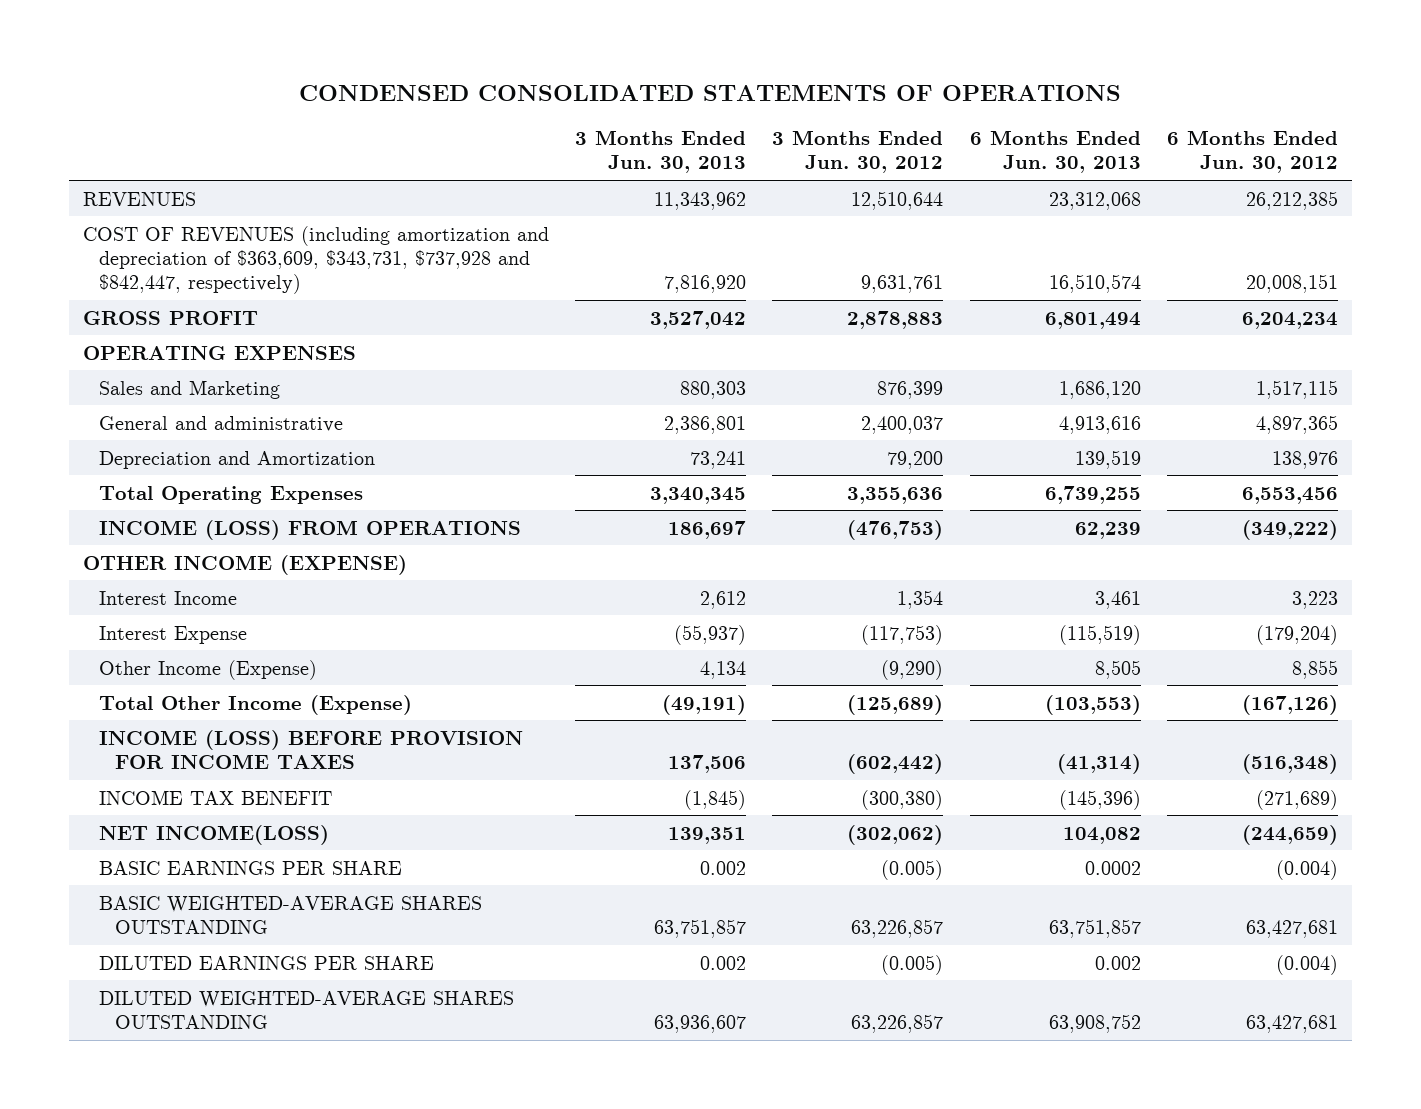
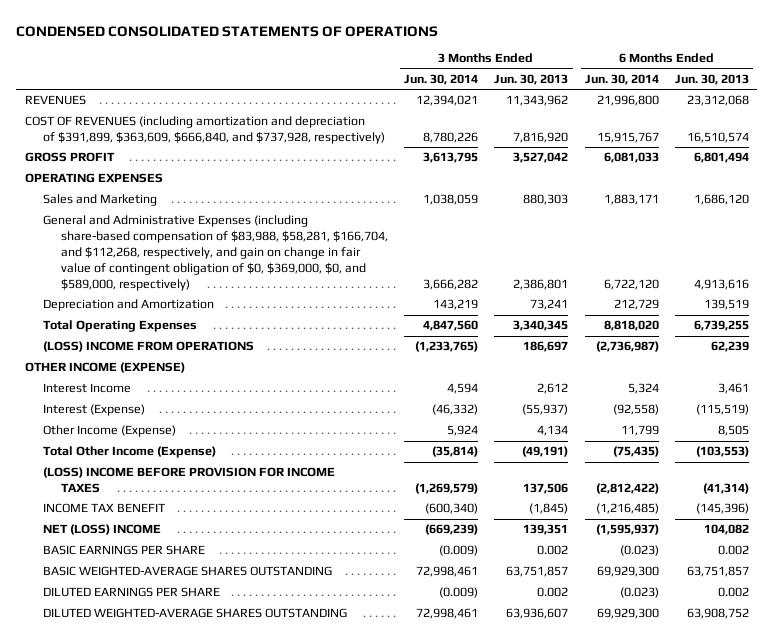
- | 3 Months Ended Jun. 30, 2013 | 3 Months Ended Jun. 30, 2012 | 6 Months Ended Jun. 30, 2013 | 6 Months Ended Jun. 30, 2012
+ | 3 Months Ended Jun. 30, 2014 | 3 Months Ended Jun. 30, 2013 | 6 Months Ended Jun. 30, 2014 | 6 Months Ended Jun. 30, 2013
- COST OF REVENUES (including amortization and depreciation of $363,609, $343,731, $737,928 and $842,447, respectively) | 7,816,920 | 9,631,761 | 16,510,574 | 20,008,151
+ COST OF REVENUES (including amortization and depreciation of $391,899, $363,609, $666,840, and $737,928, respectively) | 8,780,226 | 7,816,920 | 15,915,767 | 16,510,574
- General and administrative | 2,386,801 | 2,400,037 | 4,913,616 | 4,897,365
+ General and Administrative Expenses (including share-based compensation of $83,988, $58,281, $166,704, and $112,268, respectively, and gain on change in fair value of contingent obligation of $0, $369,000, $0, and $589,000, respectively) | 3,666,282 | 2,386,801 | 6,722,120 | 4,913,616
- INCOME (LOSS) FROM OPERATIONS | 186,697 | (476,753) | 62,239 | (349,222)
+ (LOSS) INCOME FROM OPERATIONS | (1,233,765) | 186,697 | (2,736,987) | 62,239
- Interest Expense | (55,937) | (117,753) | (115,519) | (179,204)
+ Interest (Expense) | (46,332) | (55,937) | (92,558) | (115,519)
- INCOME (LOSS) BEFORE PROVISION FOR INCOME TAXES | 137,506 | (602,442) | (41,314) | (516,348)
+ (LOSS) INCOME BEFORE PROVISION FOR INCOME TAXES | (1,269,579) | 137,506 | (2,812,422) | (41,314)
- NET INCOME(LOSS) | 139,351 | (302,062) | 104,082 | (244,659)
- BASIC EARNINGS PER SHARE | 0.002 | (0.005) | 0.0002 | (0.004)
+ NET (LOSS) INCOME | (669,239) | 139,351 | (1,595,937) | 104,082
+ BASIC EARNINGS PER SHARE | (0.009) | 0.002 | (0.023) | 0.002

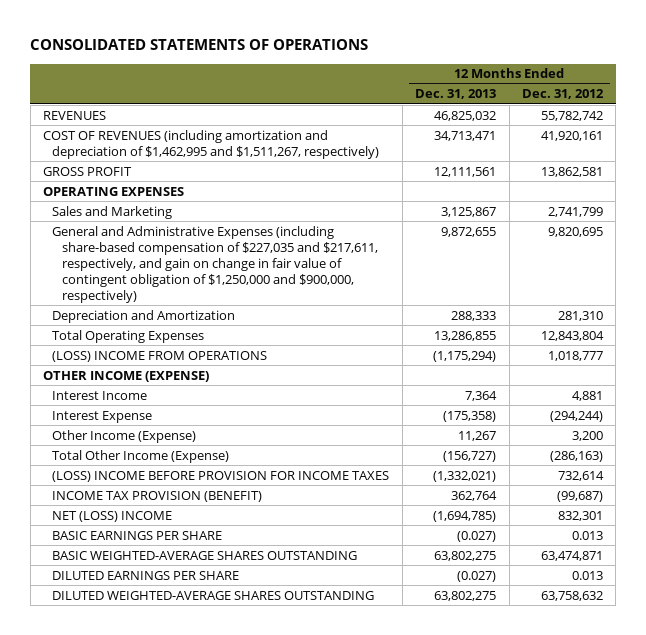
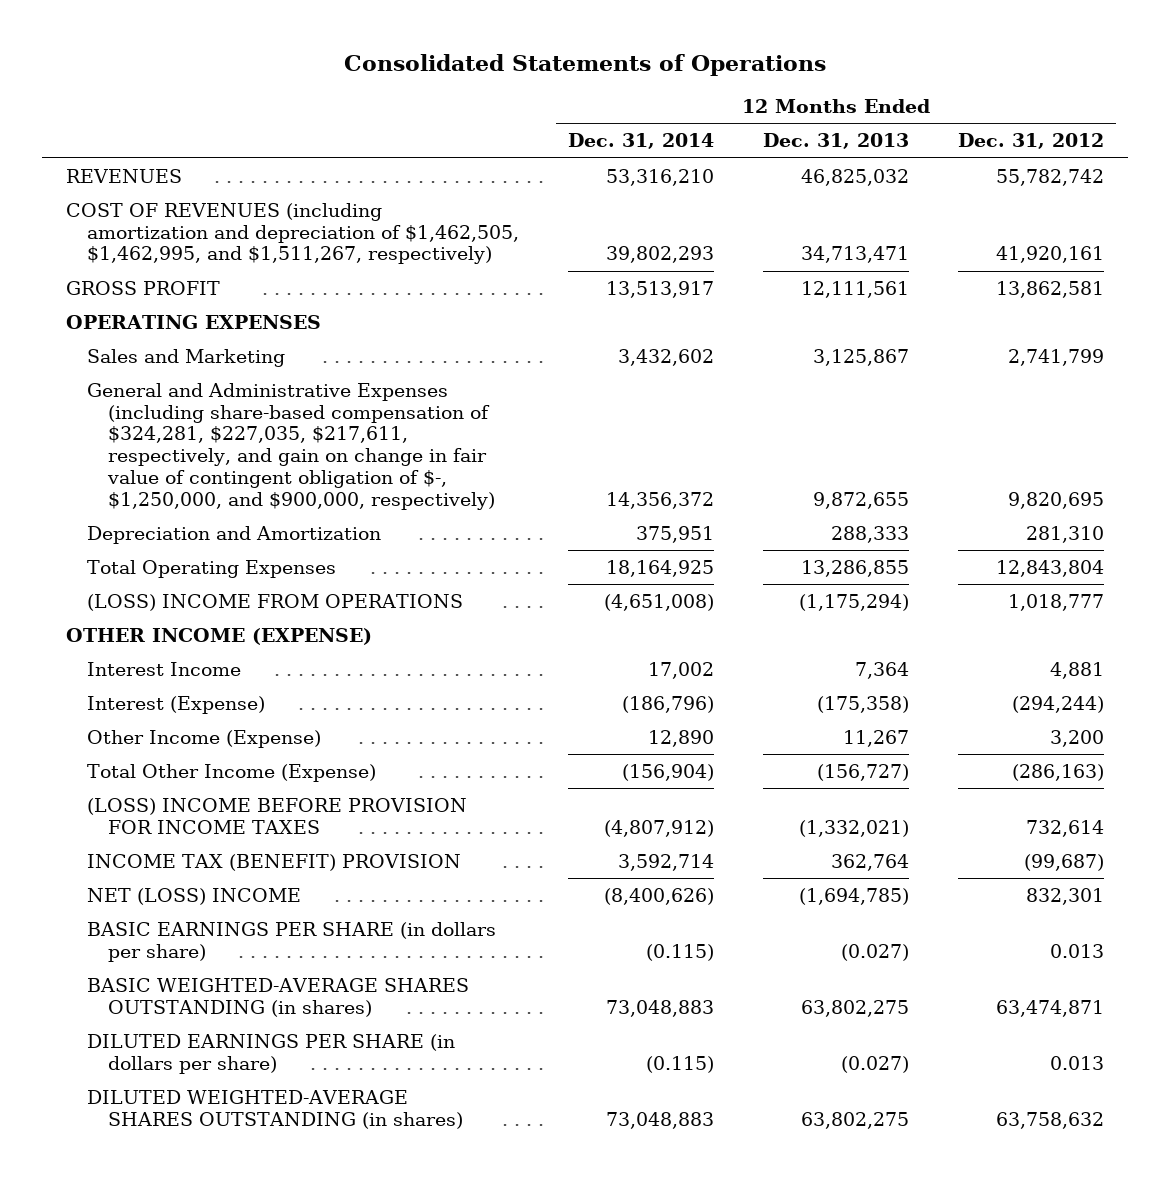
- CONSOLIDATED STATEMENTS OF OPERATIONS
+ Consolidated Statements of Operations
- | 12 Months Ended Dec. 31, 2013 | 12 Months Ended Dec. 31, 2012
+ | 12 Months Ended Dec. 31, 2014 | 12 Months Ended Dec. 31, 2013 | 12 Months Ended Dec. 31, 2012
- COST OF REVENUES (including amortization and depreciation of $1,462,995 and $1,511,267, respectively) | 34,713,471 | 41,920,161
+ COST OF REVENUES (including amortization and depreciation of $1,462,505, $1,462,995, and $1,511,267, respectively) | 39,802,293 | 34,713,471 | 41,920,161
- General and Administrative Expenses (including share-based compensation of $227,035 and $217,611, respectively, and gain on change in fair value of contingent obligation of $1,250,000 and $900,000, respectively) | 9,872,655 | 9,820,695
+ General and Administrative Expenses (including share-based compensation of $324,281, $227,035, $217,611, respectively, and gain on change in fair value of contingent obligation of $-, $1,250,000, and $900,000, respectively) | 14,356,372 | 9,872,655 | 9,820,695
- Interest Expense | (175,358) | (294,244)
+ Interest (Expense) | (186,796) | (175,358) | (294,244)
- INCOME TAX PROVISION (BENEFIT) | 362,764 | (99,687)
+ INCOME TAX (BENEFIT) PROVISION | 3,592,714 | 362,764 | (99,687)
- BASIC EARNINGS PER SHARE | (0.027) | 0.013
- BASIC WEIGHTED-AVERAGE SHARES OUTSTANDING | 63,802,275 | 63,474,871
- DILUTED EARNINGS PER SHARE | (0.027) | 0.013
- DILUTED WEIGHTED-AVERAGE SHARES OUTSTANDING | 63,802,275 | 63,758,632
+ BASIC EARNINGS PER SHARE (in dollars per share) | (0.115) | (0.027) | 0.013
+ BASIC WEIGHTED-AVERAGE SHARES OUTSTANDING (in shares) | 73,048,883 | 63,802,275 | 63,474,871
+ DILUTED EARNINGS PER SHARE (in dollars per share) | (0.115) | (0.027) | 0.013
+ DILUTED WEIGHTED-AVERAGE SHARES OUTSTANDING (in shares) | 73,048,883 | 63,802,275 | 63,758,632

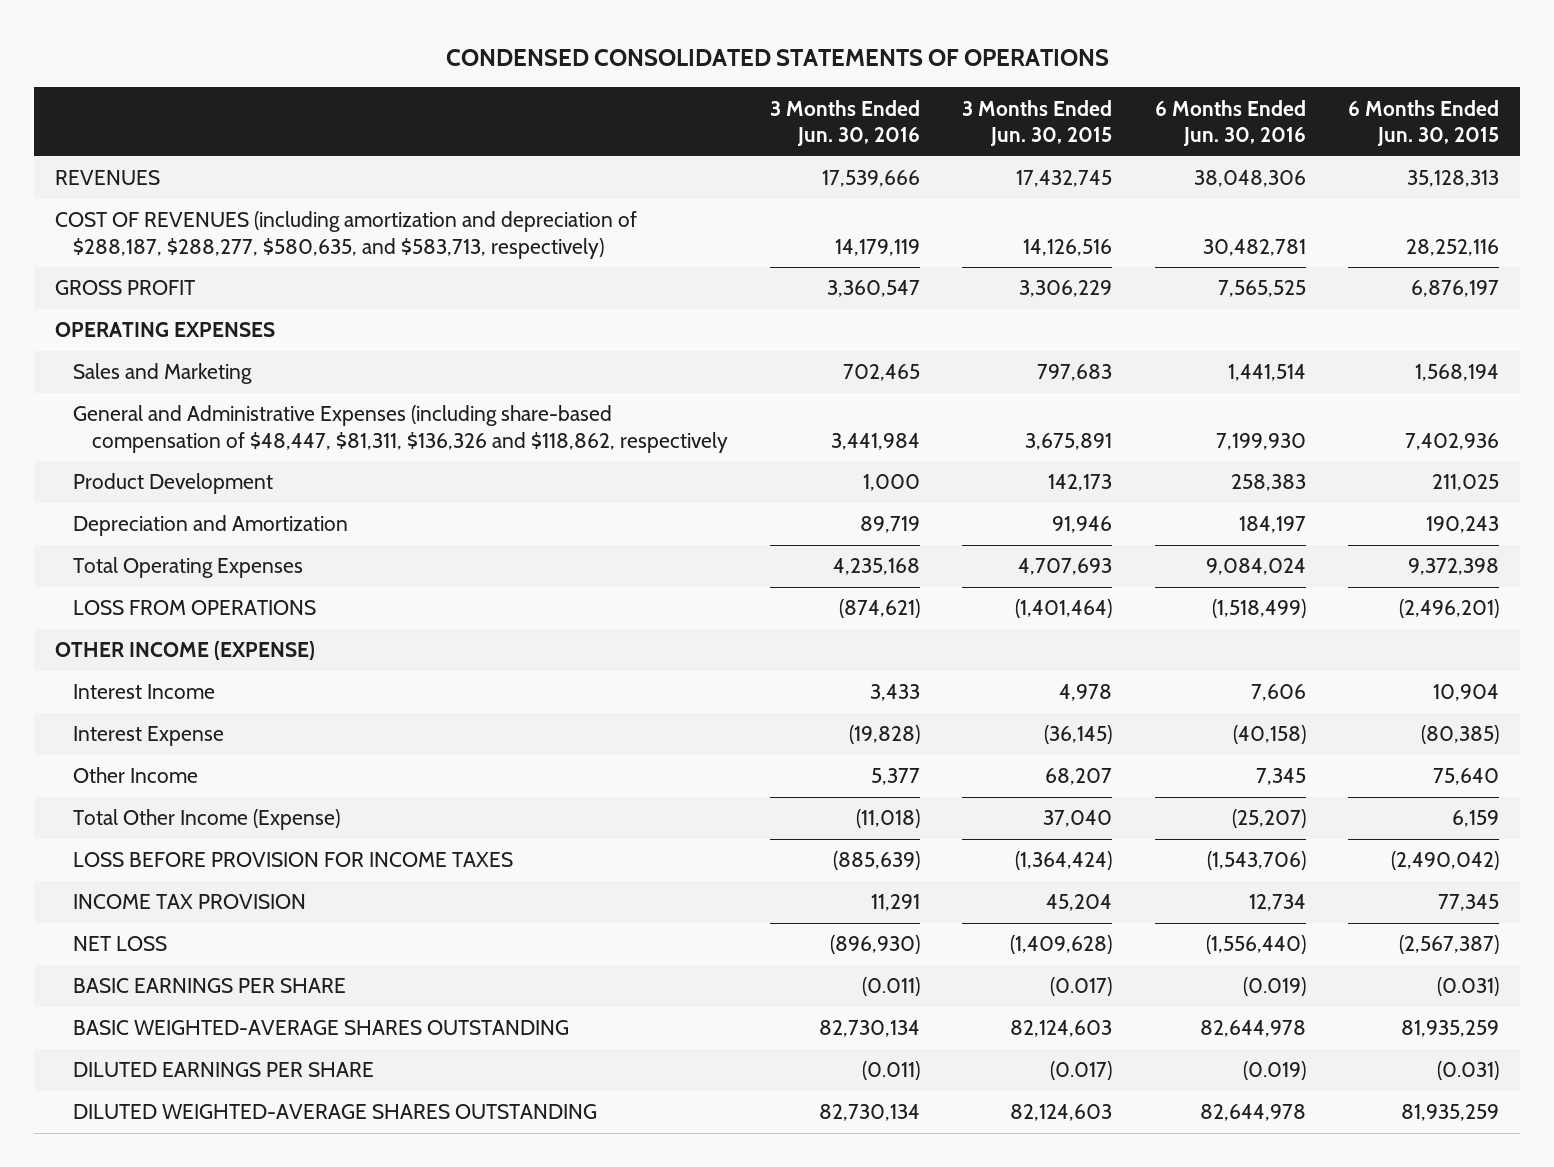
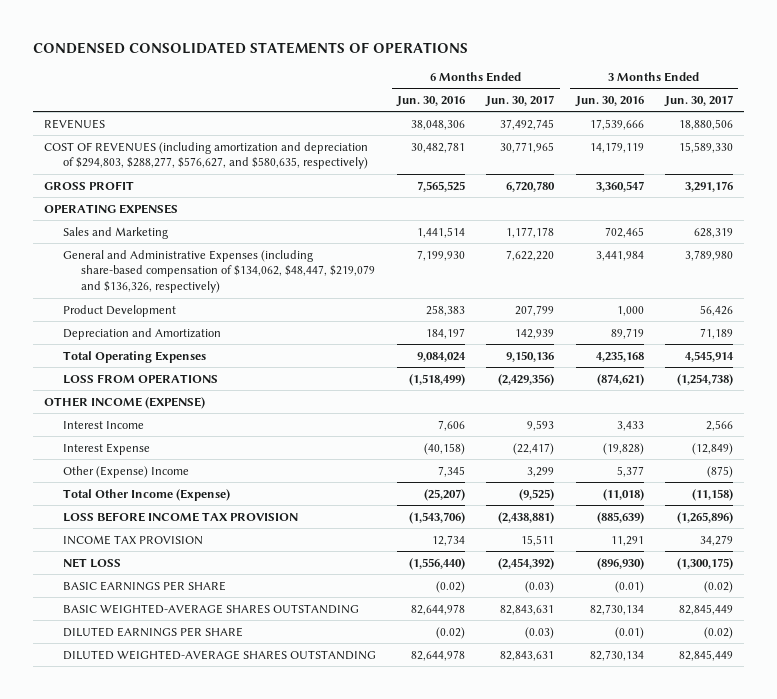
- | 3 Months Ended Jun. 30, 2016 | 3 Months Ended Jun. 30, 2015 | 6 Months Ended Jun. 30, 2016 | 6 Months Ended Jun. 30, 2015
+ | 6 Months Ended Jun. 30, 2016 | 6 Months Ended Jun. 30, 2017 | 3 Months Ended Jun. 30, 2016 | 3 Months Ended Jun. 30, 2017
- COST OF REVENUES (including amortization and depreciation of $288,187, $288,277, $580,635, and $583,713, respectively) | 14,179,119 | 14,126,516 | 30,482,781 | 28,252,116
+ COST OF REVENUES (including amortization and depreciation of $294,803, $288,277, $576,627, and $580,635, respectively) | 30,482,781 | 30,771,965 | 14,179,119 | 15,589,330
- General and Administrative Expenses (including share-based compensation of $48,447, $81,311, $136,326 and $118,862, respectively | 3,441,984 | 3,675,891 | 7,199,930 | 7,402,936
+ General and Administrative Expenses (including share-based compensation of $134,062, $48,447, $219,079 and $136,326, respectively) | 7,199,930 | 7,622,220 | 3,441,984 | 3,789,980
- Other Income | 5,377 | 68,207 | 7,345 | 75,640
+ Other (Expense) Income | 7,345 | 3,299 | 5,377 | (875)
- LOSS BEFORE PROVISION FOR INCOME TAXES | (885,639) | (1,364,424) | (1,543,706) | (2,490,042)
+ LOSS BEFORE INCOME TAX PROVISION | (1,543,706) | (2,438,881) | (885,639) | (1,265,896)
- BASIC EARNINGS PER SHARE | (0.011) | (0.017) | (0.019) | (0.031)
+ BASIC EARNINGS PER SHARE | (0.02) | (0.03) | (0.01) | (0.02)
- DILUTED EARNINGS PER SHARE | (0.011) | (0.017) | (0.019) | (0.031)
+ DILUTED EARNINGS PER SHARE | (0.02) | (0.03) | (0.01) | (0.02)

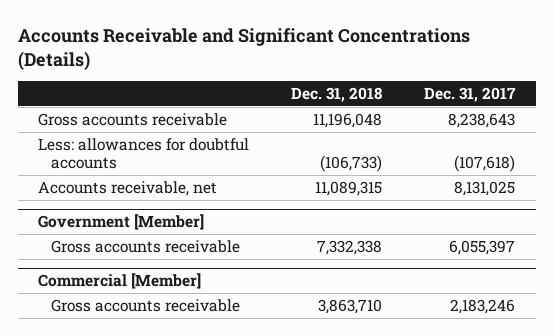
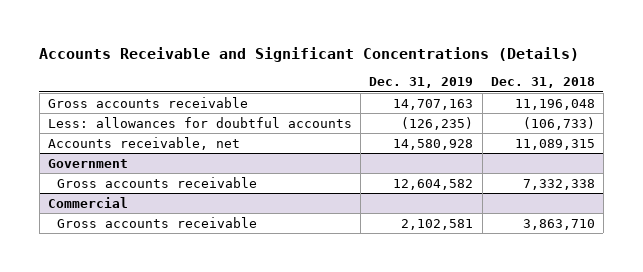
- | Dec. 31, 2018 | Dec. 31, 2017
+ | Dec. 31, 2019 | Dec. 31, 2018
- Government [Member]
+ Government
- Commercial [Member]
+ Commercial

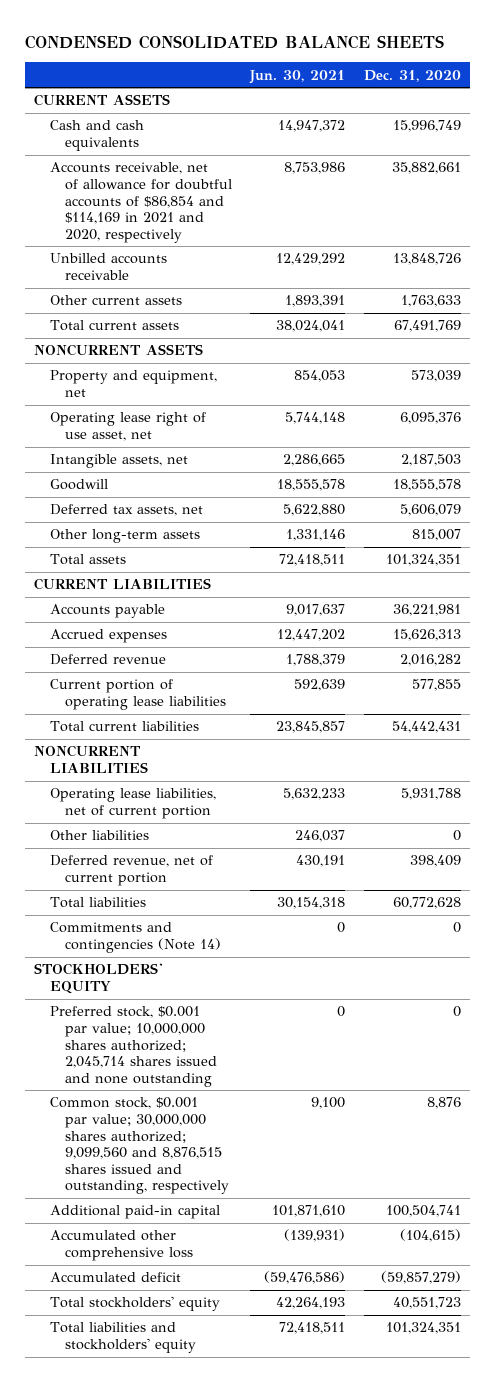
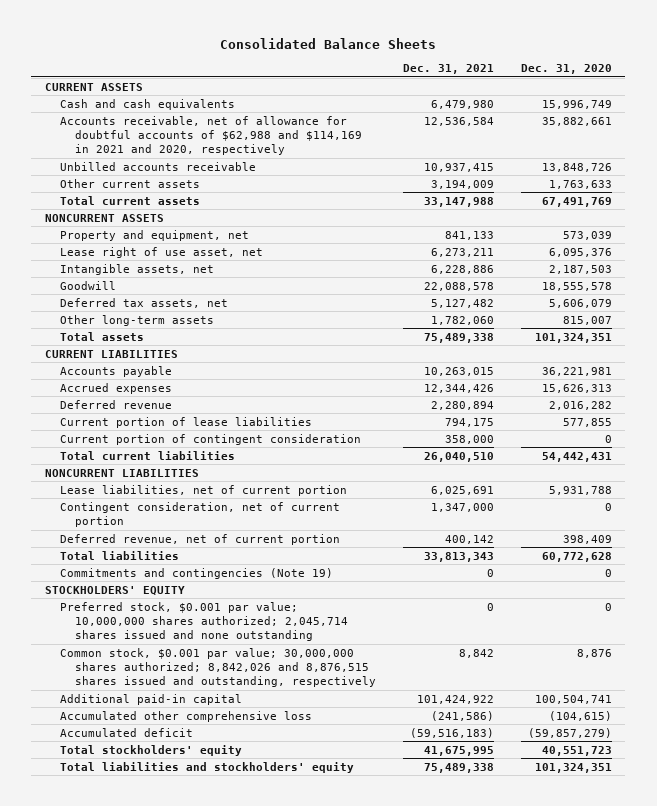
- CONDENSED CONSOLIDATED BALANCE SHEETS
+ Consolidated Balance Sheets
- | Jun. 30, 2021 | Dec. 31, 2020
+ | Dec. 31, 2021 | Dec. 31, 2020
- Accounts receivable, net of allowance for doubtful accounts of $86,854 and $114,169 in 2021 and 2020, respectively | 8,753,986 | 35,882,661
+ Accounts receivable, net of allowance for doubtful accounts of $62,988 and $114,169 in 2021 and 2020, respectively | 12,536,584 | 35,882,661
- Operating lease right of use asset, net | 5,744,148 | 6,095,376
+ Lease right of use asset, net | 6,273,211 | 6,095,376
- Current portion of operating lease liabilities | 592,639 | 577,855
+ Current portion of lease liabilities | 794,175 | 577,855
+ Current portion of contingent consideration | 358,000 | 0
- Operating lease liabilities, net of current portion | 5,632,233 | 5,931,788
- Other liabilities | 246,037 | 0
+ Lease liabilities, net of current portion | 6,025,691 | 5,931,788
+ Contingent consideration, net of current portion | 1,347,000 | 0
- Commitments and contingencies (Note 14) | 0 | 0
+ Commitments and contingencies (Note 19) | 0 | 0
- Common stock, $0.001 par value; 30,000,000 shares authorized; 9,099,560 and 8,876,515 shares issued and outstanding, respectively | 9,100 | 8,876
+ Common stock, $0.001 par value; 30,000,000 shares authorized; 8,842,026 and 8,876,515 shares issued and outstanding, respectively | 8,842 | 8,876

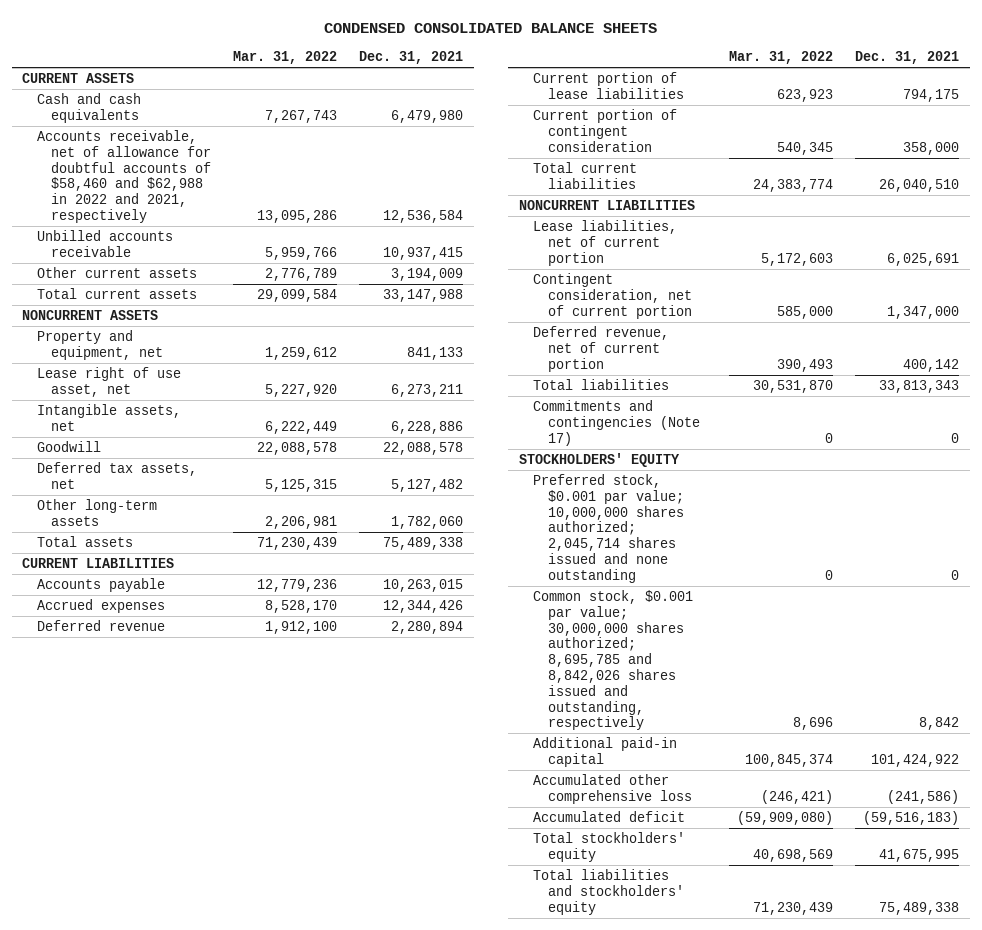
- Consolidated Balance Sheets
+ CONDENSED CONSOLIDATED BALANCE SHEETS
- | Dec. 31, 2021 | Dec. 31, 2020
+ | Mar. 31, 2022 | Dec. 31, 2021
- Accounts receivable, net of allowance for doubtful accounts of $62,988 and $114,169 in 2021 and 2020, respectively | 12,536,584 | 35,882,661
+ Accounts receivable, net of allowance for doubtful accounts of $58,460 and $62,988 in 2022 and 2021, respectively | 13,095,286 | 12,536,584
- Commitments and contingencies (Note 19) | 0 | 0
+ Commitments and contingencies (Note 17) | 0 | 0
- Common stock, $0.001 par value; 30,000,000 shares authorized; 8,842,026 and 8,876,515 shares issued and outstanding, respectively | 8,842 | 8,876
+ Common stock, $0.001 par value; 30,000,000 shares authorized; 8,695,785 and 8,842,026 shares issued and outstanding, respectively | 8,696 | 8,842

